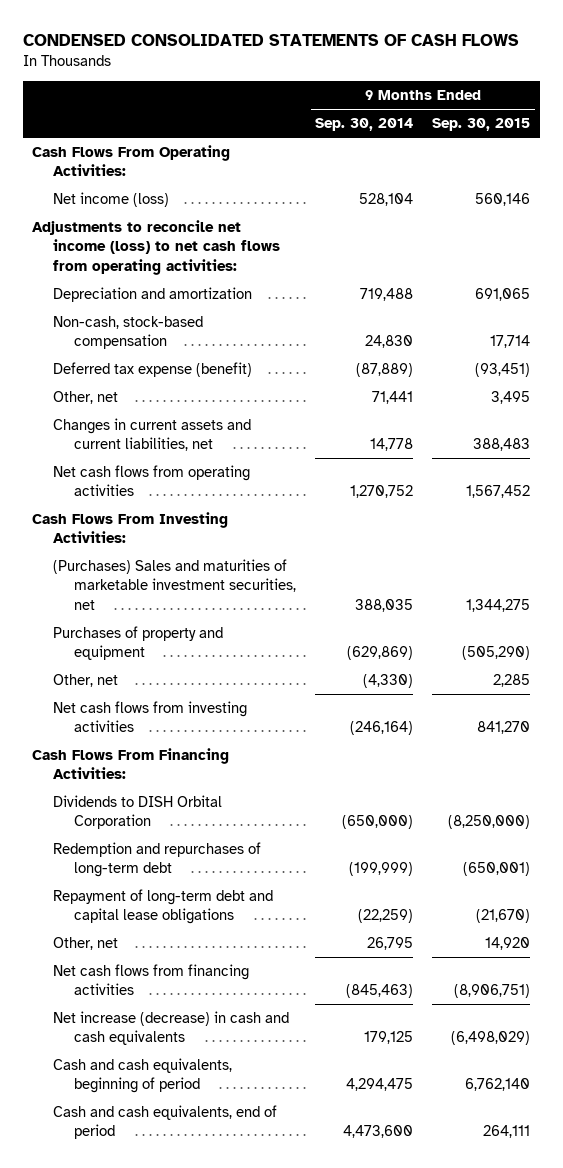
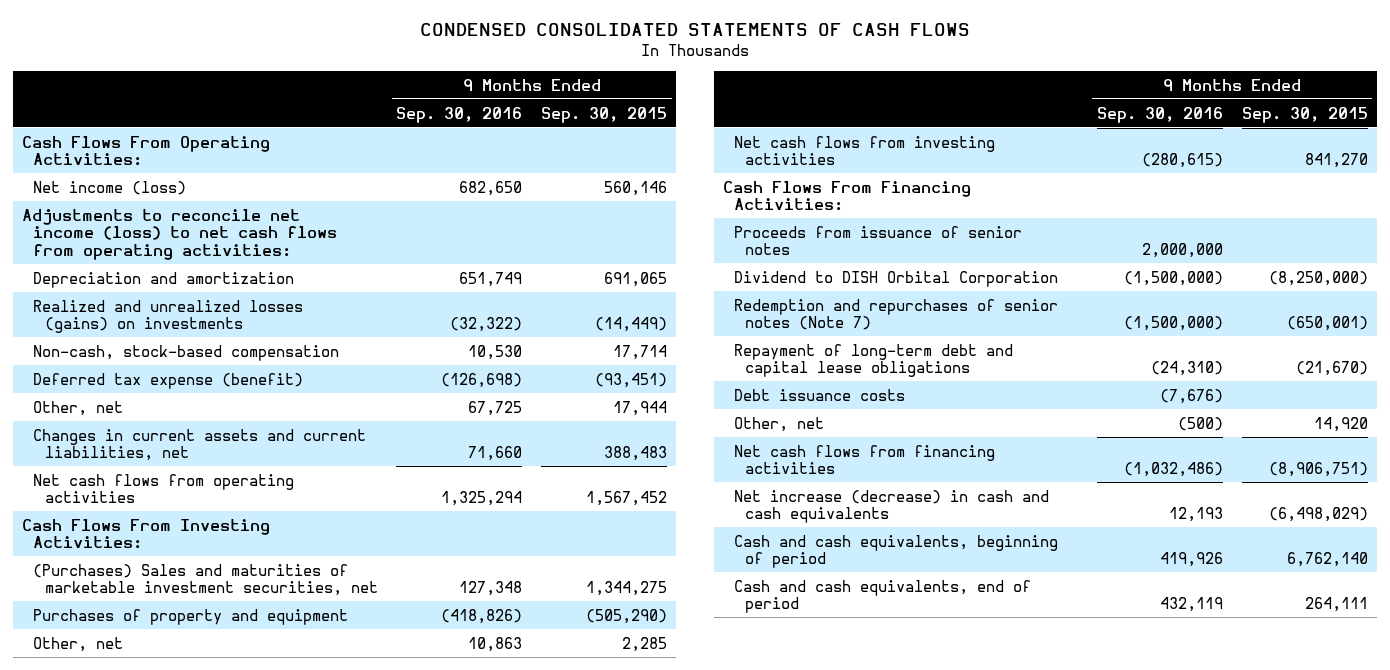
- | 9 Months Ended Sep. 30, 2014 | 9 Months Ended Sep. 30, 2015
+ | 9 Months Ended Sep. 30, 2016 | 9 Months Ended Sep. 30, 2015
+ Realized and unrealized losses (gains) on investments | (32,322) | (14,449)
- Other, net | 71,441 | 3,495
+ Other, net | 67,725 | 17,944
- Dividends to DISH Orbital Corporation | (650,000) | (8,250,000)
- Redemption and repurchases of long-term debt | (199,999) | (650,001)
+ Proceeds from issuance of senior notes | 2,000,000 |
+ Dividend to DISH Orbital Corporation | (1,500,000) | (8,250,000)
+ Redemption and repurchases of senior notes (Note 7) | (1,500,000) | (650,001)
+ Debt issuance costs | (7,676) |

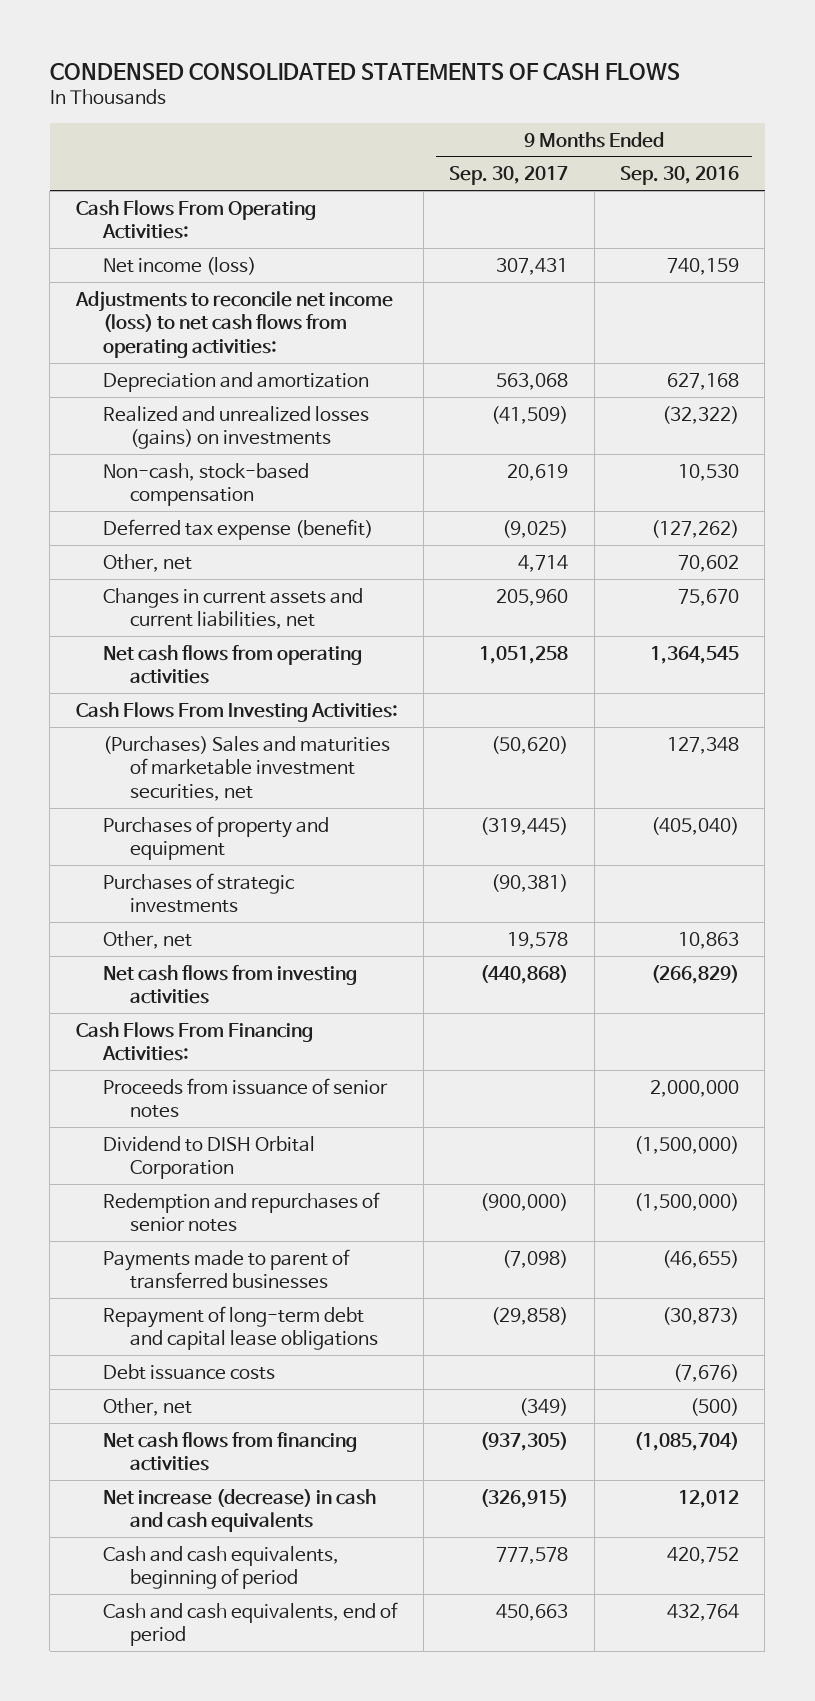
- | 9 Months Ended Sep. 30, 2016 | 9 Months Ended Sep. 30, 2015
+ | 9 Months Ended Sep. 30, 2017 | 9 Months Ended Sep. 30, 2016
- Net income (loss) | 682,650 | 560,146
+ Net income (loss) | 307,431 | 740,159
- Depreciation and amortization | 651,749 | 691,065
+ Depreciation and amortization | 563,068 | 627,168
- Deferred tax expense (benefit) | (126,698) | (93,451)
- Other, net | 67,725 | 17,944
- Changes in current assets and current liabilities, net | 71,660 | 388,483
- Net cash flows from operating activities | 1,325,294 | 1,567,452
+ Deferred tax expense (benefit) | (9,025) | (127,262)
+ Other, net | 4,714 | 70,602
+ Changes in current assets and current liabilities, net | 205,960 | 75,670
+ Net cash flows from operating activities | 1,051,258 | 1,364,545
- Purchases of property and equipment | (418,826) | (505,290)
+ Purchases of property and equipment | (319,445) | (405,040)
+ Purchases of strategic investments | (90,381) |
- Net cash flows from investing activities | (280,615) | 841,270
+ Net cash flows from investing activities | (440,868) | (266,829)
- Redemption and repurchases of senior notes (Note 7) | (1,500,000) | (650,001)
- Repayment of long-term debt and capital lease obligations | (24,310) | (21,670)
+ Redemption and repurchases of senior notes | (900,000) | (1,500,000)
+ Payments made to parent of transferred businesses | (7,098) | (46,655)
+ Repayment of long-term debt and capital lease obligations | (29,858) | (30,873)
- Net cash flows from financing activities | (1,032,486) | (8,906,751)
- Net increase (decrease) in cash and cash equivalents | 12,193 | (6,498,029)
- Cash and cash equivalents, beginning of period | 419,926 | 6,762,140
- Cash and cash equivalents, end of period | 432,119 | 264,111
+ Net cash flows from financing activities | (937,305) | (1,085,704)
+ Net increase (decrease) in cash and cash equivalents | (326,915) | 12,012
+ Cash and cash equivalents, beginning of period | 777,578 | 420,752
+ Cash and cash equivalents, end of period | 450,663 | 432,764

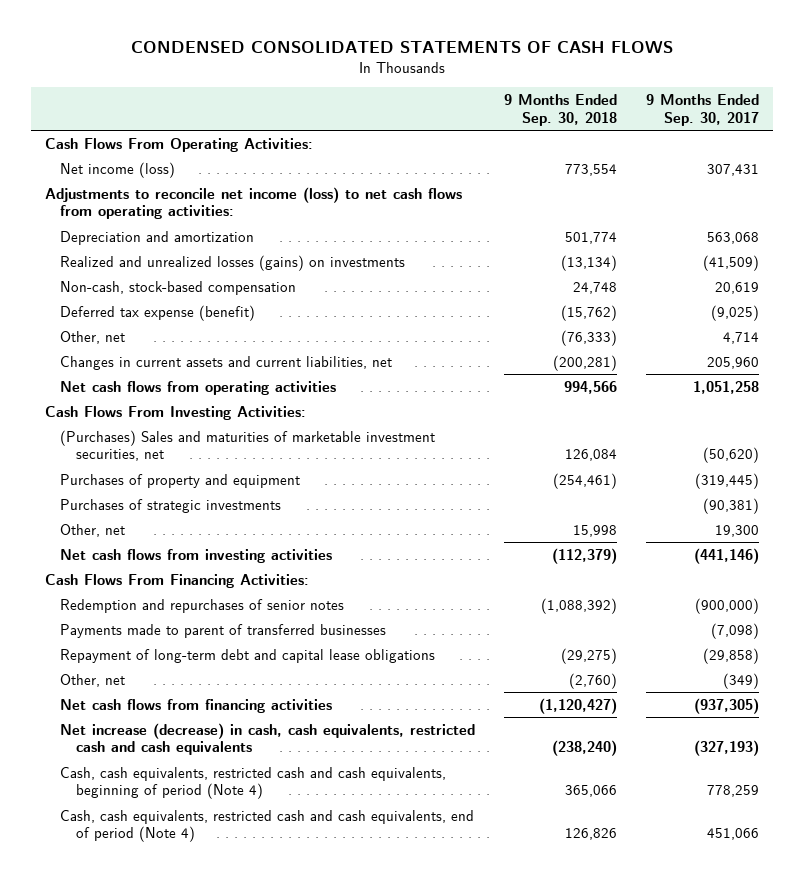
- | 9 Months Ended Sep. 30, 2017 | 9 Months Ended Sep. 30, 2016
+ | 9 Months Ended Sep. 30, 2018 | 9 Months Ended Sep. 30, 2017
- Other, net | 19,578 | 10,863
- Net cash flows from investing activities | (440,868) | (266,829)
+ Other, net | 15,998 | 19,300
+ Net cash flows from investing activities | (112,379) | (441,146)
- Proceeds from issuance of senior notes | | 2,000,000
- Dividend to DISH Orbital Corporation | | (1,500,000)
- Debt issuance costs | | (7,676)
- Net increase (decrease) in cash and cash equivalents | (326,915) | 12,012
- Cash and cash equivalents, beginning of period | 777,578 | 420,752
- Cash and cash equivalents, end of period | 450,663 | 432,764
+ Net increase (decrease) in cash, cash equivalents, restricted cash and cash equivalents | (238,240) | (327,193)
+ Cash, cash equivalents, restricted cash and cash equivalents, beginning of period (Note 4) | 365,066 | 778,259
+ Cash, cash equivalents, restricted cash and cash equivalents, end of period (Note 4) | 126,826 | 451,066

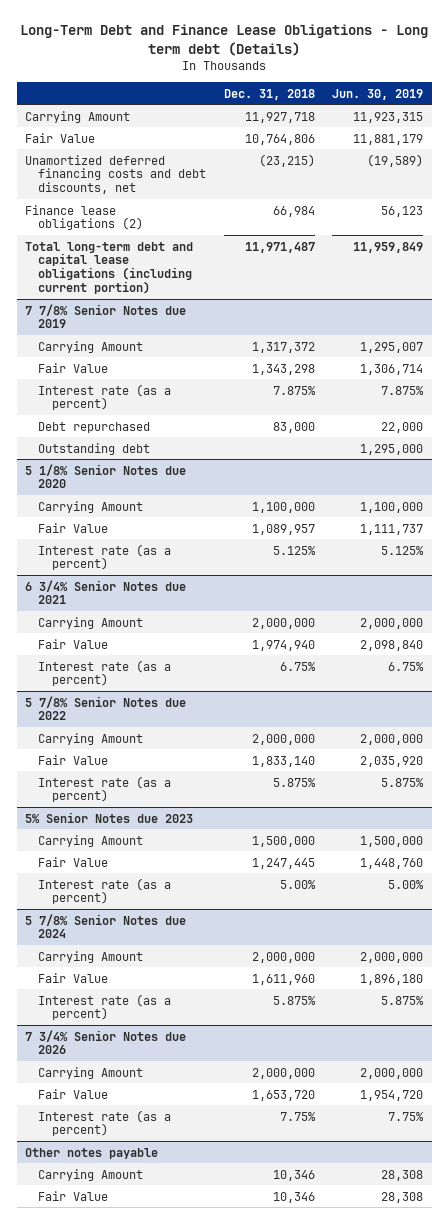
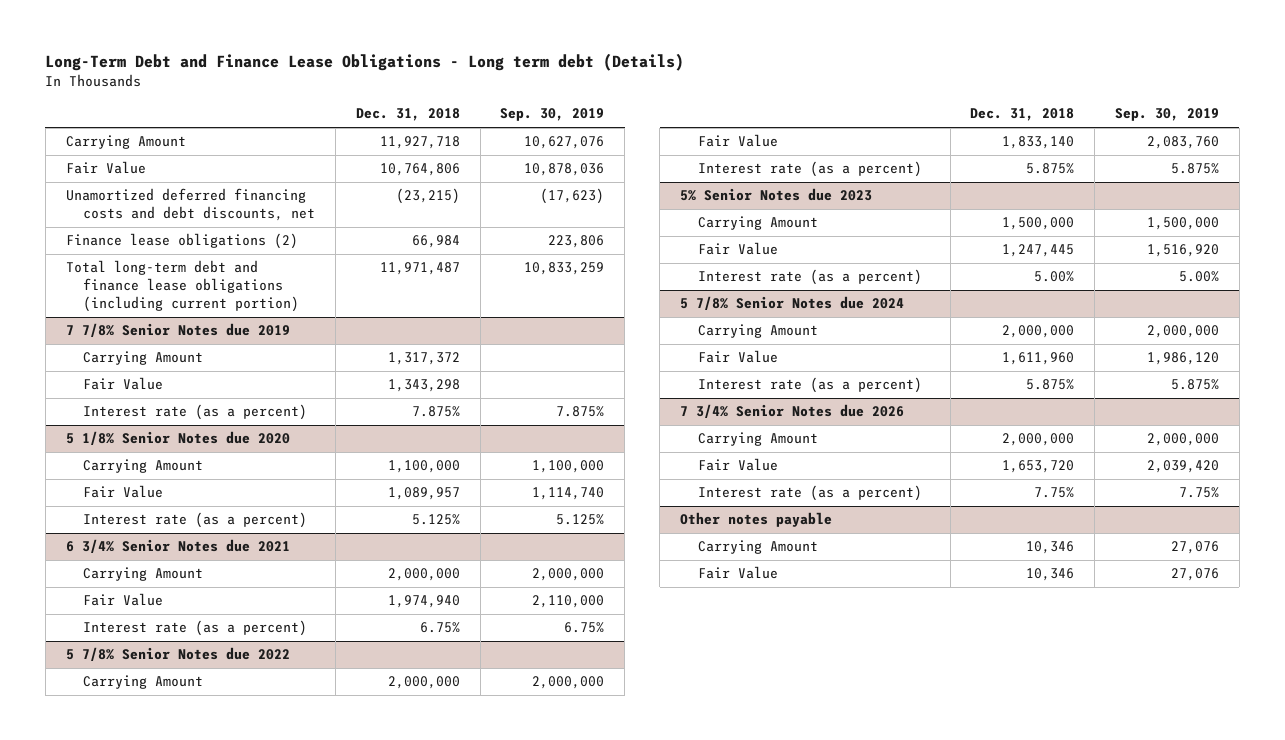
- | Dec. 31, 2018 | Jun. 30, 2019
+ | Dec. 31, 2018 | Sep. 30, 2019
- Total long-term debt and capital lease obligations (including current portion) | 11,971,487 | 11,959,849
+ Total long-term debt and finance lease obligations (including current portion) | 11,971,487 | 10,833,259
@ 7 7/8% Senior Notes due 2019
- Debt repurchased | 83,000 | 22,000
- Outstanding debt | | 1,295,000

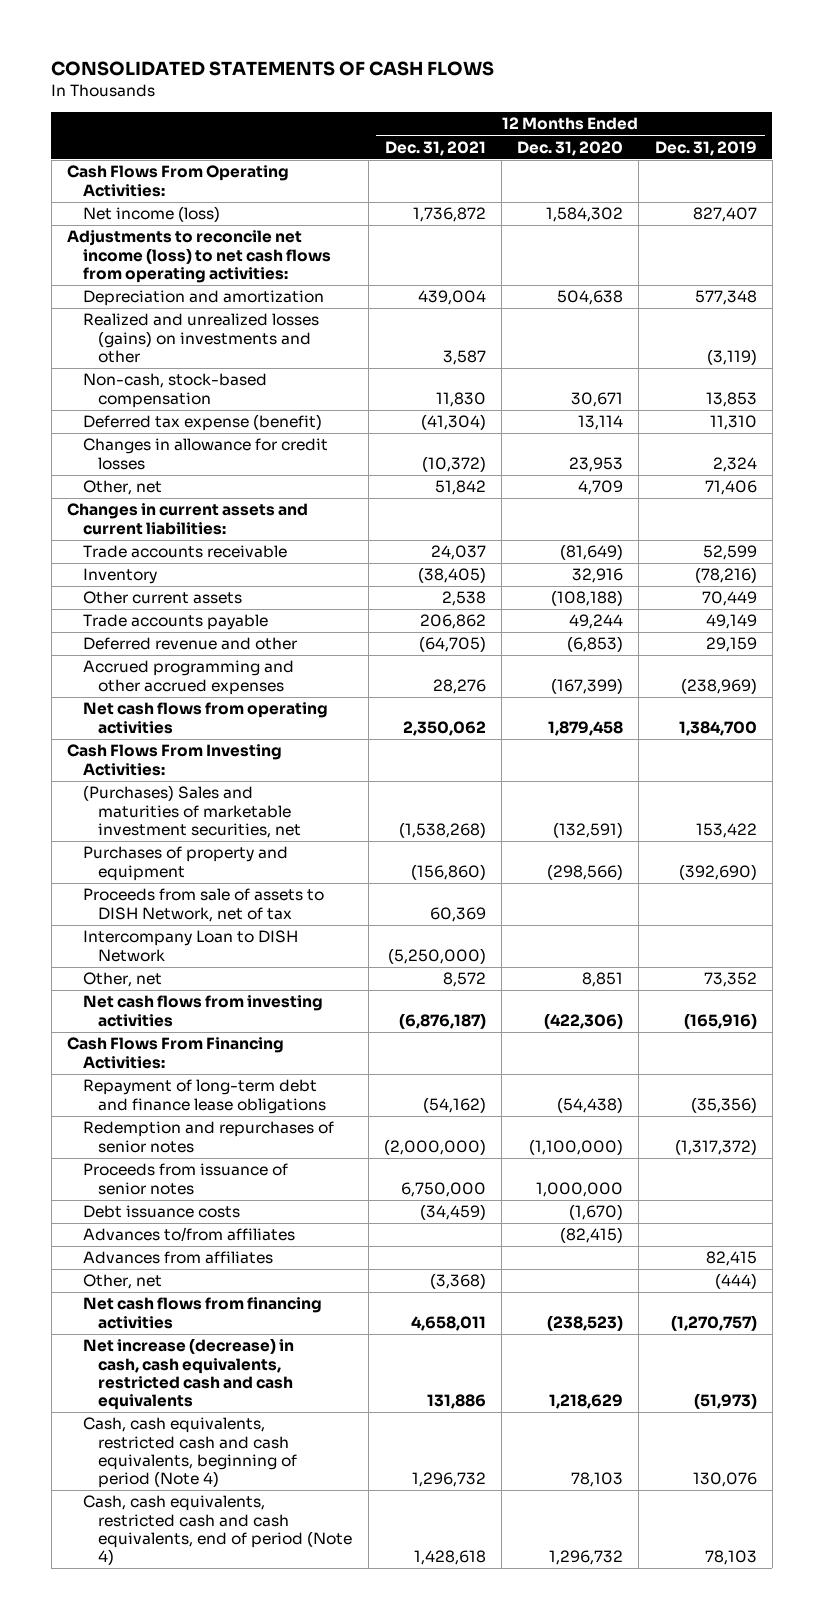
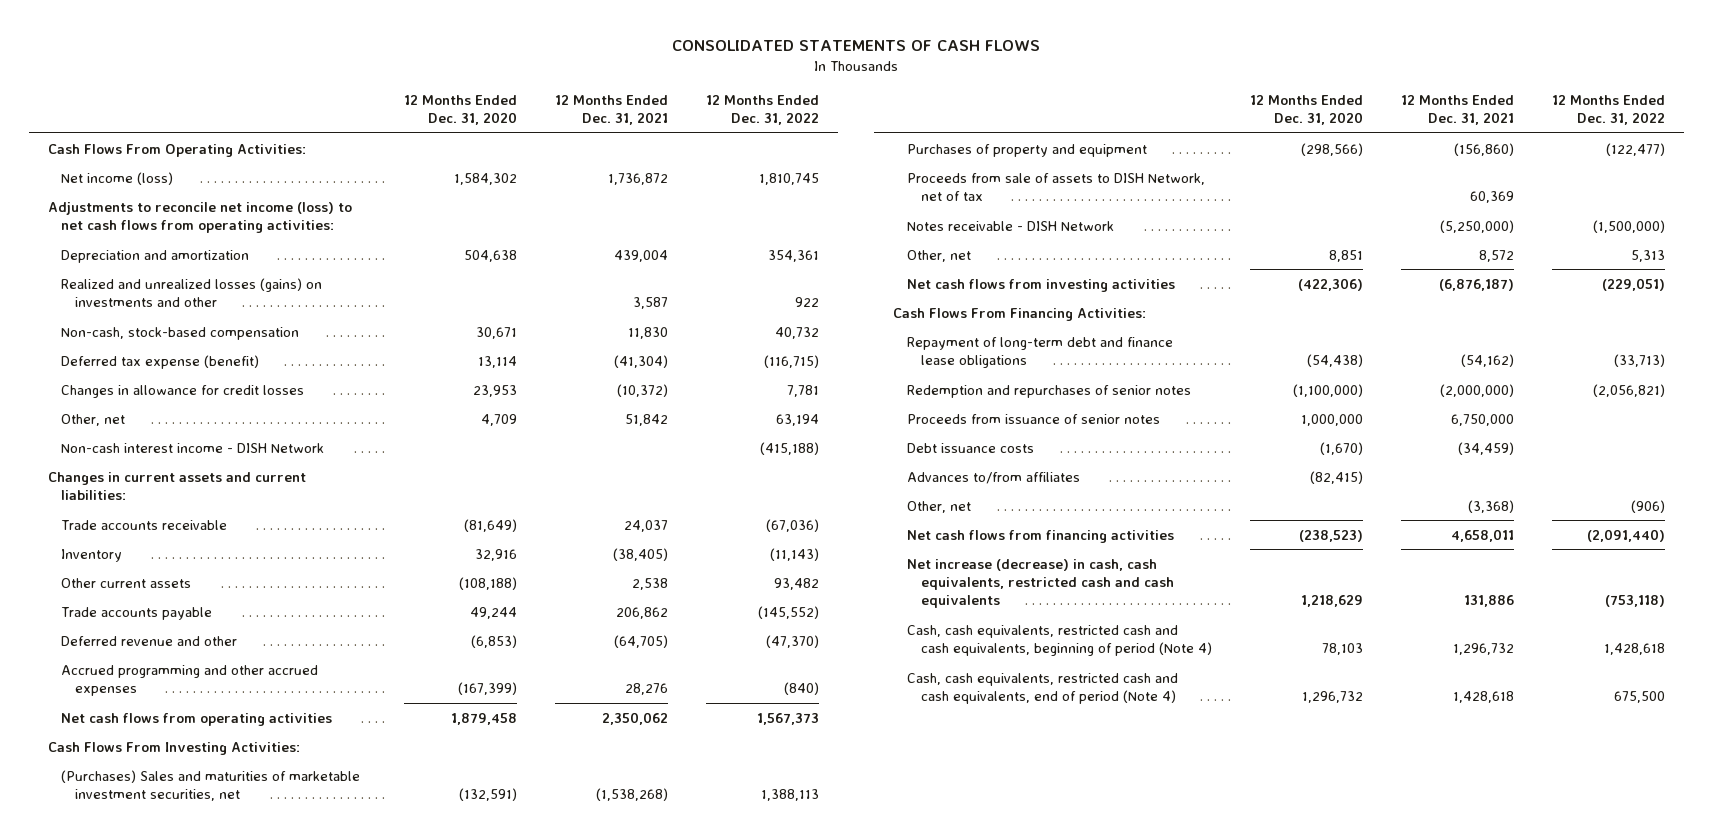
- | 12 Months Ended Dec. 31, 2021 | 12 Months Ended Dec. 31, 2020 | 12 Months Ended Dec. 31, 2019
+ | 12 Months Ended Dec. 31, 2020 | 12 Months Ended Dec. 31, 2021 | 12 Months Ended Dec. 31, 2022
+ Non-cash interest income - DISH Network | | | (415,188)
- Intercompany Loan to DISH Network | (5,250,000) | |
+ Notes receivable - DISH Network | | (5,250,000) | (1,500,000)
- Advances from affiliates | | | 82,415

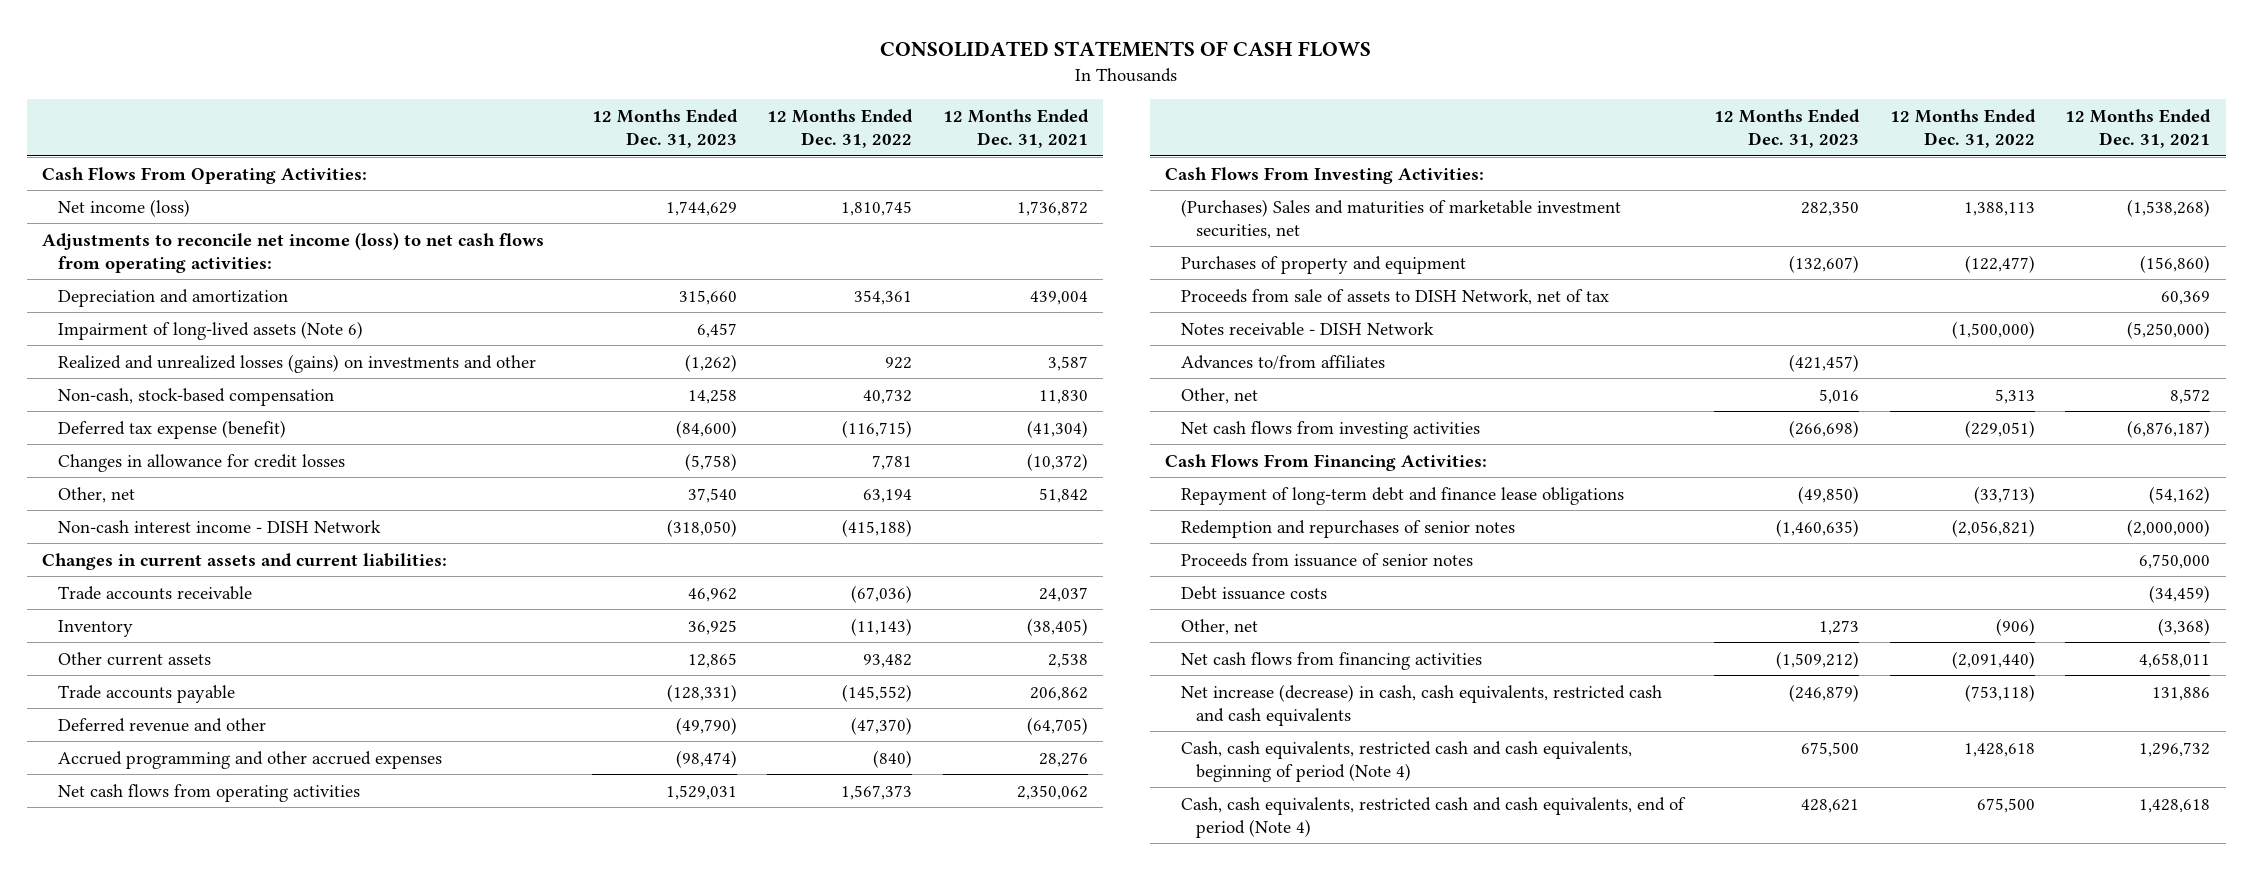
- | 12 Months Ended Dec. 31, 2020 | 12 Months Ended Dec. 31, 2021 | 12 Months Ended Dec. 31, 2022
+ | 12 Months Ended Dec. 31, 2023 | 12 Months Ended Dec. 31, 2022 | 12 Months Ended Dec. 31, 2021
+ Impairment of long-lived assets (Note 6) | 6,457 | |
moved up: Advances to/from affiliates | (421,457) | |

